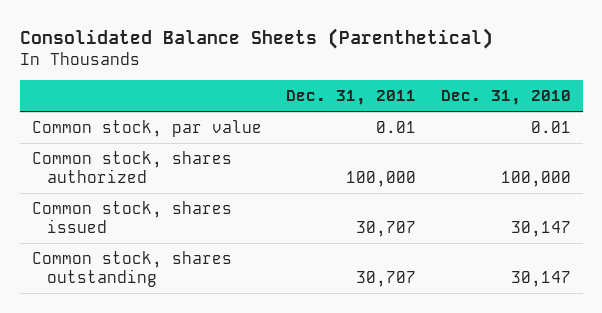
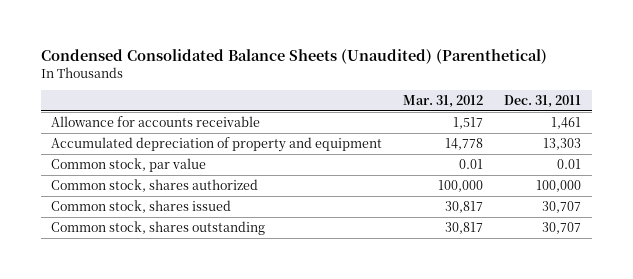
- Consolidated Balance Sheets (Parenthetical)
+ Condensed Consolidated Balance Sheets (Unaudited) (Parenthetical)
- | Dec. 31, 2011 | Dec. 31, 2010
+ | Mar. 31, 2012 | Dec. 31, 2011
+ Allowance for accounts receivable | 1,517 | 1,461
+ Accumulated depreciation of property and equipment | 14,778 | 13,303

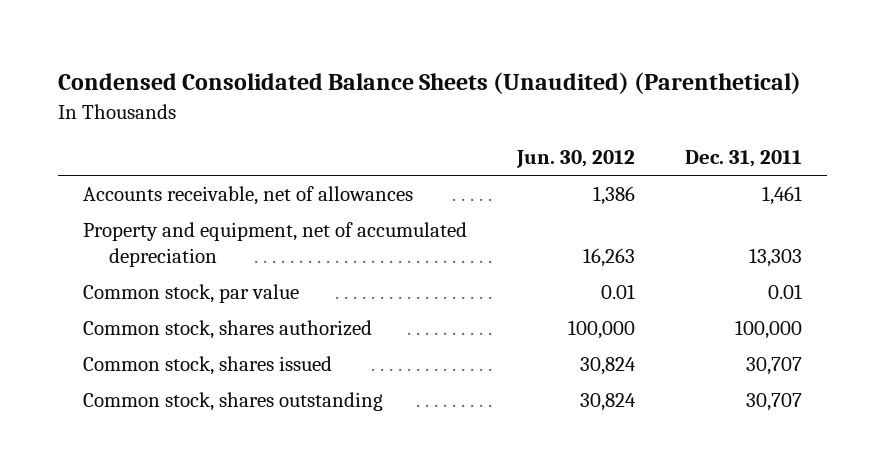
- | Mar. 31, 2012 | Dec. 31, 2011
+ | Jun. 30, 2012 | Dec. 31, 2011
- Allowance for accounts receivable | 1,517 | 1,461
- Accumulated depreciation of property and equipment | 14,778 | 13,303
+ Accounts receivable, net of allowances | 1,386 | 1,461
+ Property and equipment, net of accumulated depreciation | 16,263 | 13,303

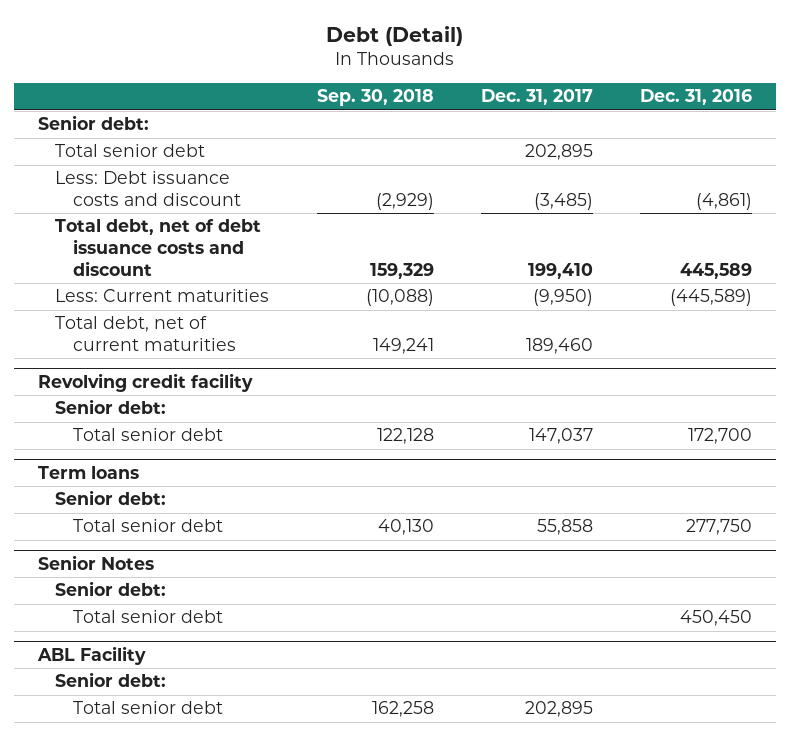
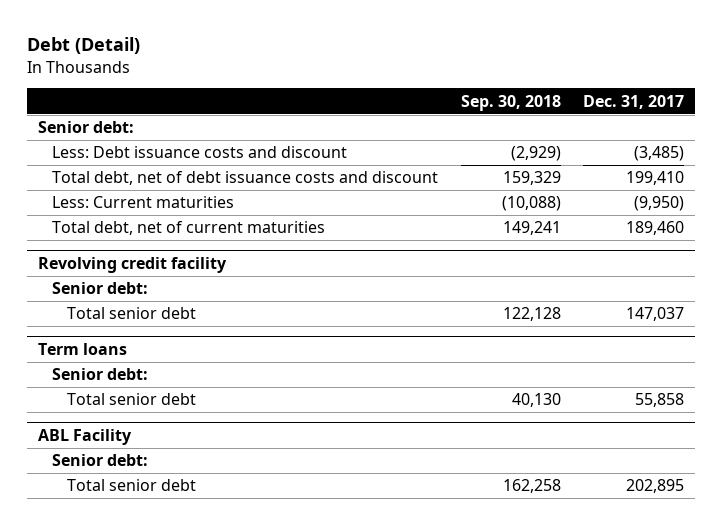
- | Sep. 30, 2018 | Dec. 31, 2017 | Dec. 31, 2016
+ | Sep. 30, 2018 | Dec. 31, 2017
- Total senior debt | | 202,895 |
- Senior Notes
- Senior debt:
- Total senior debt | | | 450,450

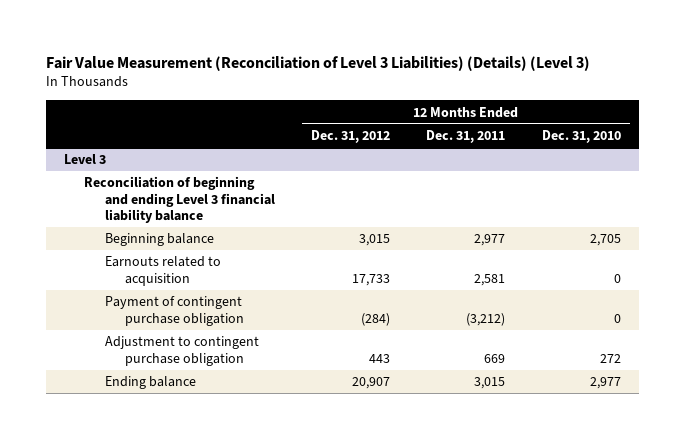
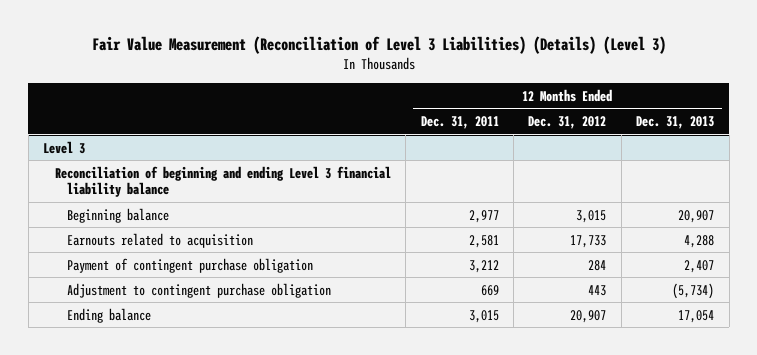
- | 12 Months Ended Dec. 31, 2012 | 12 Months Ended Dec. 31, 2011 | 12 Months Ended Dec. 31, 2010
+ | 12 Months Ended Dec. 31, 2011 | 12 Months Ended Dec. 31, 2012 | 12 Months Ended Dec. 31, 2013
@ Level 3
- Payment of contingent purchase obligation | (284) | (3,212) | 0
+ Payment of contingent purchase obligation | 3,212 | 284 | 2,407

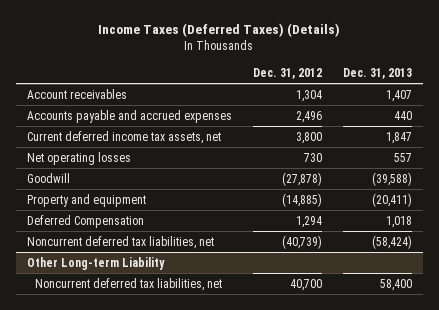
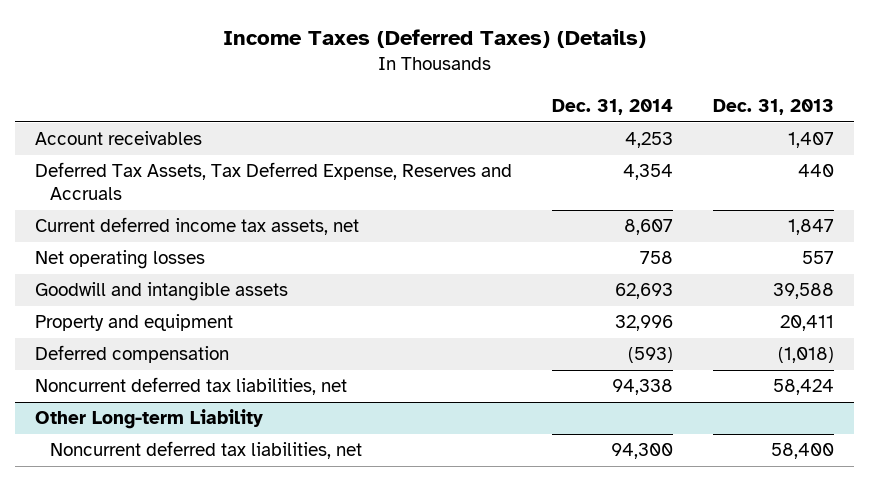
- | Dec. 31, 2012 | Dec. 31, 2013
+ | Dec. 31, 2014 | Dec. 31, 2013
- Accounts payable and accrued expenses | 2,496 | 440
+ Deferred Tax Assets, Tax Deferred Expense, Reserves and Accruals | 4,354 | 440
- Goodwill | (27,878) | (39,588)
- Property and equipment | (14,885) | (20,411)
- Deferred Compensation | 1,294 | 1,018
- Noncurrent deferred tax liabilities, net | (40,739) | (58,424)
+ Goodwill and intangible assets | 62,693 | 39,588
+ Property and equipment | 32,996 | 20,411
+ Deferred compensation | (593) | (1,018)
+ Noncurrent deferred tax liabilities, net | 94,338 | 58,424

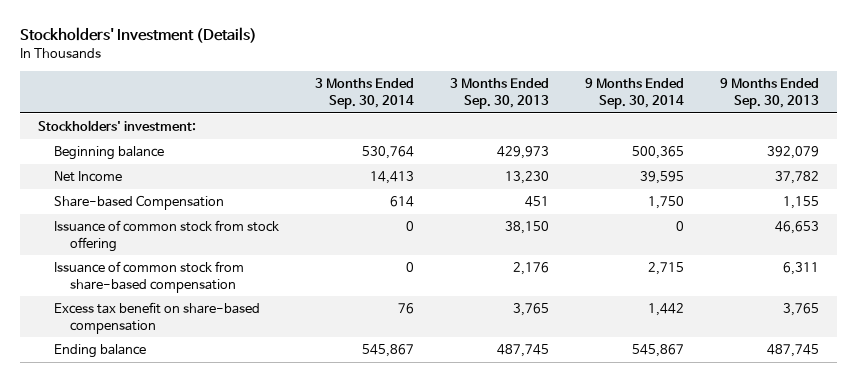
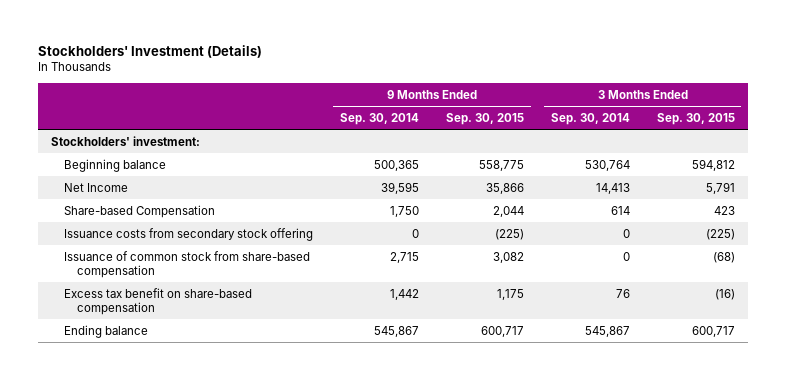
- | 3 Months Ended Sep. 30, 2014 | 3 Months Ended Sep. 30, 2013 | 9 Months Ended Sep. 30, 2014 | 9 Months Ended Sep. 30, 2013
+ | 9 Months Ended Sep. 30, 2014 | 9 Months Ended Sep. 30, 2015 | 3 Months Ended Sep. 30, 2014 | 3 Months Ended Sep. 30, 2015
- Issuance of common stock from stock offering | 0 | 38,150 | 0 | 46,653
+ Issuance costs from secondary stock offering | 0 | (225) | 0 | (225)

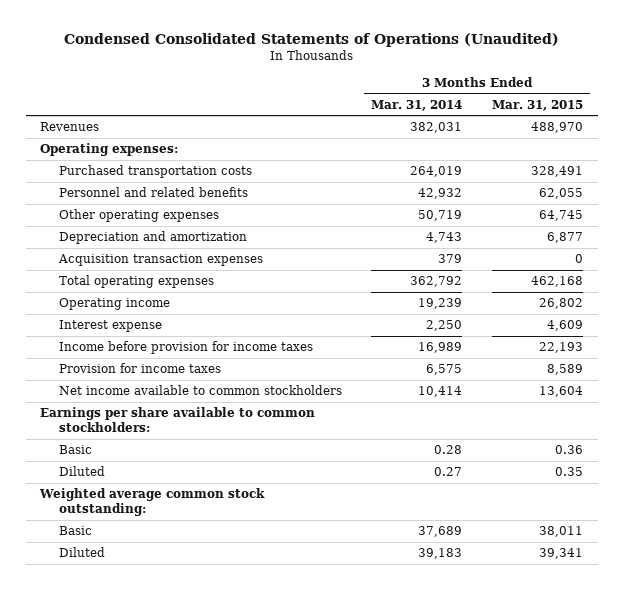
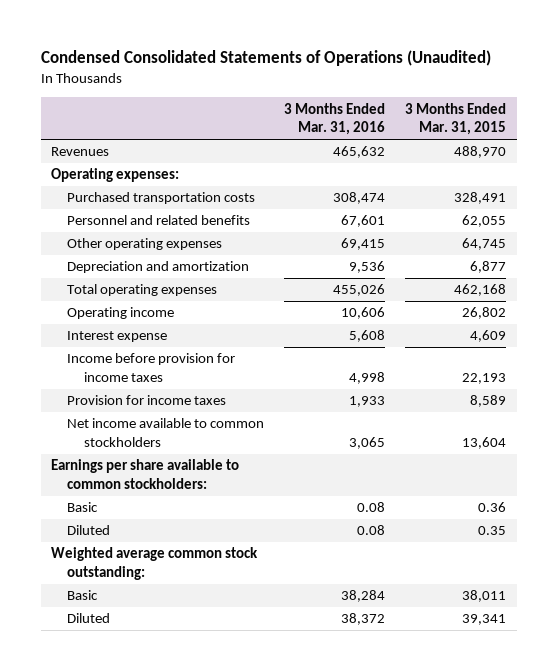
- | 3 Months Ended Mar. 31, 2014 | 3 Months Ended Mar. 31, 2015
+ | 3 Months Ended Mar. 31, 2016 | 3 Months Ended Mar. 31, 2015
- Acquisition transaction expenses | 379 | 0

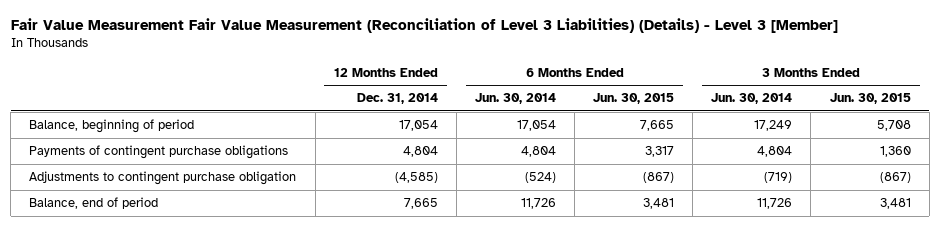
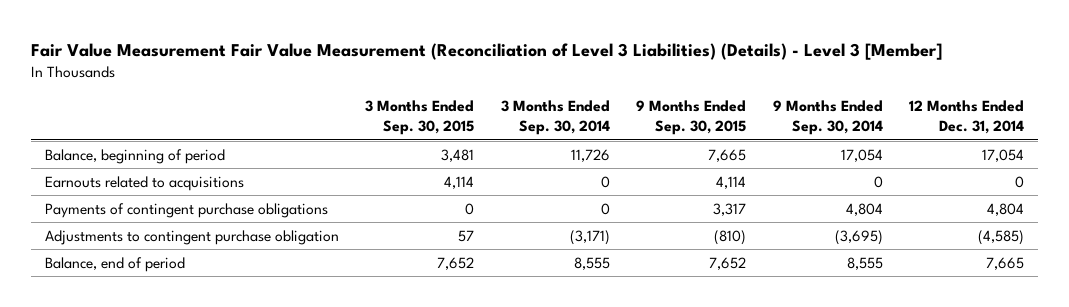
- | 12 Months Ended Dec. 31, 2014 | 6 Months Ended Jun. 30, 2014 | 6 Months Ended Jun. 30, 2015 | 3 Months Ended Jun. 30, 2014 | 3 Months Ended Jun. 30, 2015
+ | 3 Months Ended Sep. 30, 2015 | 3 Months Ended Sep. 30, 2014 | 9 Months Ended Sep. 30, 2015 | 9 Months Ended Sep. 30, 2014 | 12 Months Ended Dec. 31, 2014
+ Earnouts related to acquisitions | 4,114 | 0 | 4,114 | 0 | 0

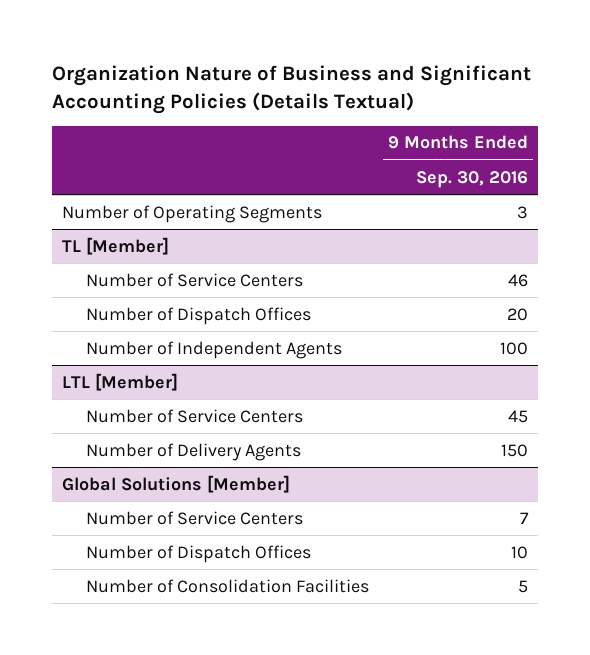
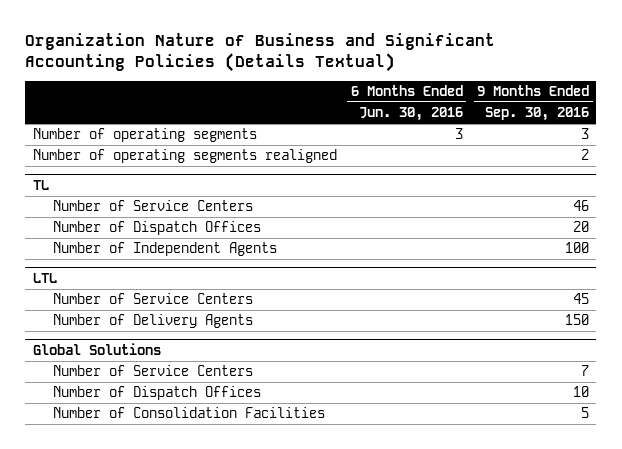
- | 9 Months Ended Sep. 30, 2016
+ | 6 Months Ended Jun. 30, 2016 | 9 Months Ended Sep. 30, 2016
- Number of Operating Segments | 3
- TL [Member]
+ Number of operating segments | 3 | 3
+ Number of operating segments realigned | | 2
+ TL
- LTL [Member]
+ LTL
- Global Solutions [Member]
+ Global Solutions

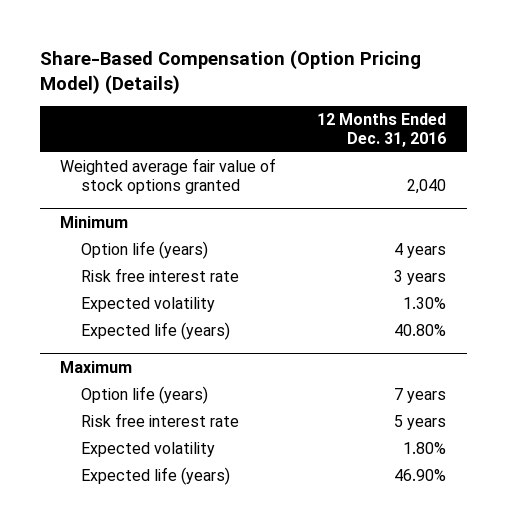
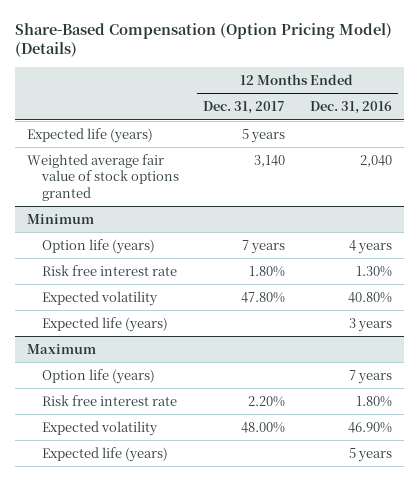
- | 12 Months Ended Dec. 31, 2016
+ | 12 Months Ended Dec. 31, 2017 | 12 Months Ended Dec. 31, 2016
+ Expected life (years) | 5 years |
@ Minimum
- Risk free interest rate | 3 years
- Expected volatility | 1.30%
- Expected life (years) | 40.80%
+ Risk free interest rate | 1.80% | 1.30%
+ Expected volatility | 47.80% | 40.80%
+ Expected life (years) | | 3 years
@ Maximum
- Risk free interest rate | 5 years
- Expected volatility | 1.80%
- Expected life (years) | 46.90%
+ Risk free interest rate | 2.20% | 1.80%
+ Expected volatility | 48.00% | 46.90%
+ Expected life (years) | | 5 years

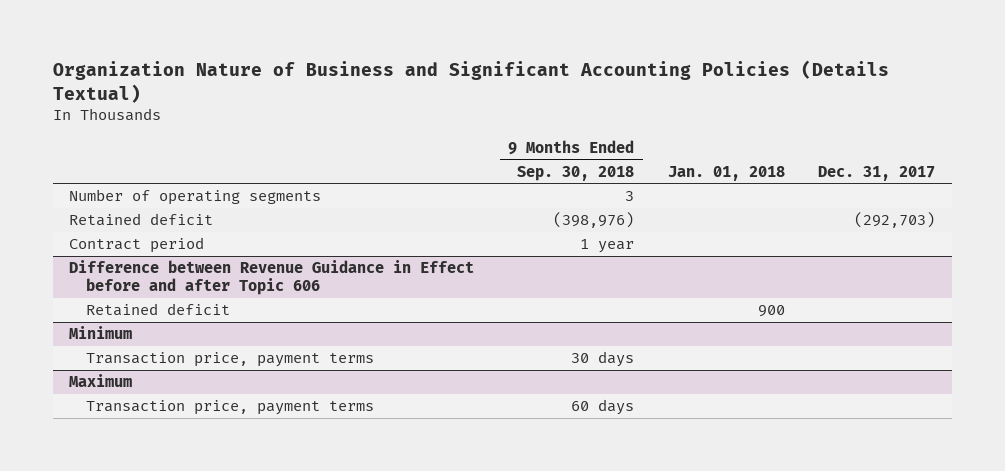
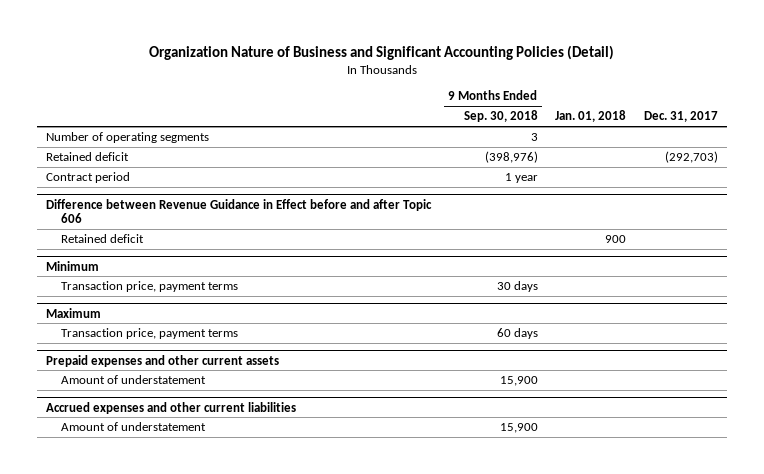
- Organization Nature of Business and Significant Accounting Policies (Details Textual)
+ Organization Nature of Business and Significant Accounting Policies (Detail)
+ Prepaid expenses and other current assets
+ Amount of understatement | 15,900 | |
+ Accrued expenses and other current liabilities
+ Amount of understatement | 15,900 | |

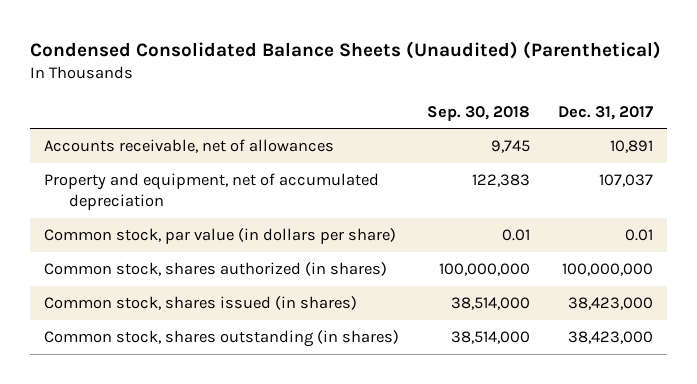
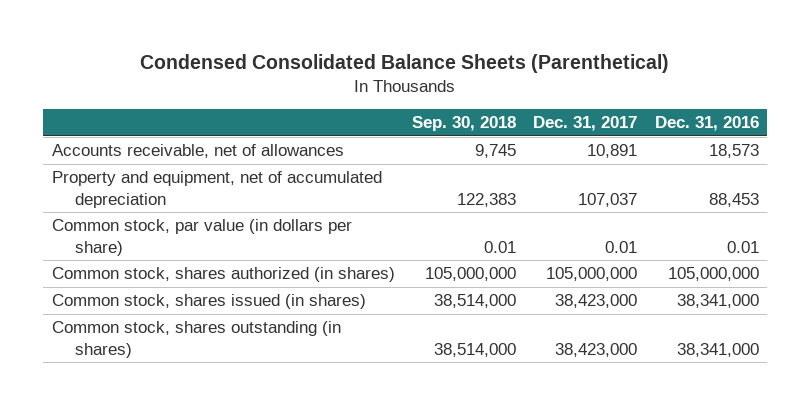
- Condensed Consolidated Balance Sheets (Unaudited) (Parenthetical)
+ Condensed Consolidated Balance Sheets (Parenthetical)
- | Sep. 30, 2018 | Dec. 31, 2017
+ | Sep. 30, 2018 | Dec. 31, 2017 | Dec. 31, 2016
- Common stock, shares authorized (in shares) | 100,000,000 | 100,000,000
+ Common stock, shares authorized (in shares) | 105,000,000 | 105,000,000 | 105,000,000

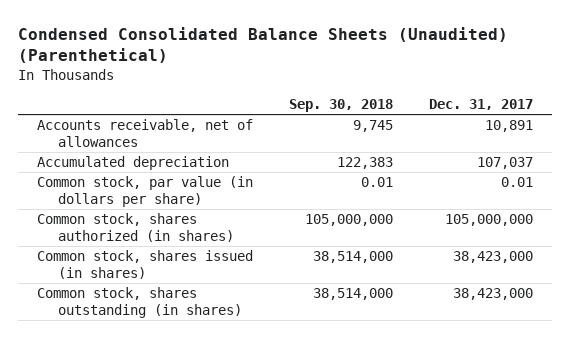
- Condensed Consolidated Balance Sheets (Parenthetical)
+ Condensed Consolidated Balance Sheets (Unaudited) (Parenthetical)
- | Sep. 30, 2018 | Dec. 31, 2017 | Dec. 31, 2016
+ | Sep. 30, 2018 | Dec. 31, 2017
- Property and equipment, net of accumulated depreciation | 122,383 | 107,037 | 88,453
+ Accumulated depreciation | 122,383 | 107,037

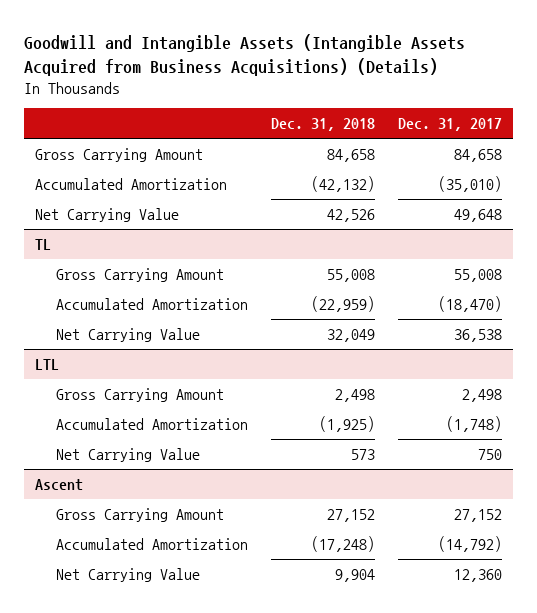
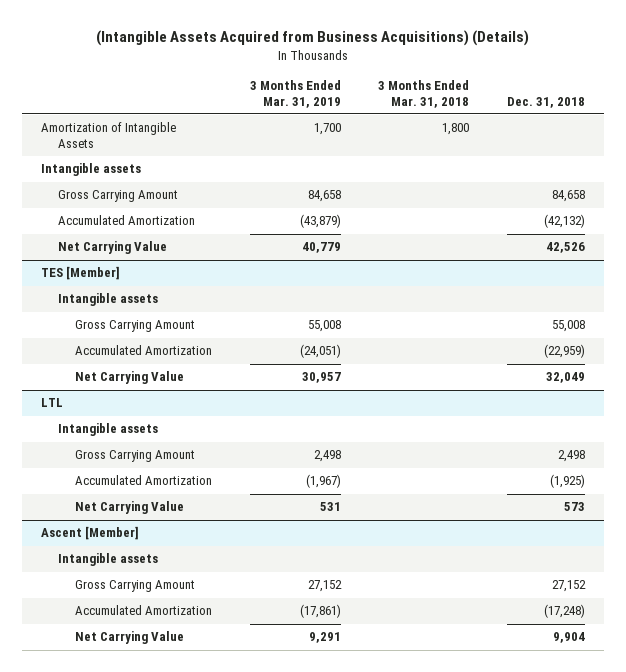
- Goodwill and Intangible Assets (Intangible Assets Acquired from Business Acquisitions) (Details)
+ (Intangible Assets Acquired from Business Acquisitions) (Details)
- | Dec. 31, 2018 | Dec. 31, 2017
+ | 3 Months Ended Mar. 31, 2019 | 3 Months Ended Mar. 31, 2018 | Dec. 31, 2018
+ Amortization of Intangible Assets | 1,700 | 1,800 |
+ Intangible assets
- TL
+ TES [Member]
+ Intangible assets
@ LTL
+ Intangible assets
- Ascent
+ Ascent [Member]
+ Intangible assets

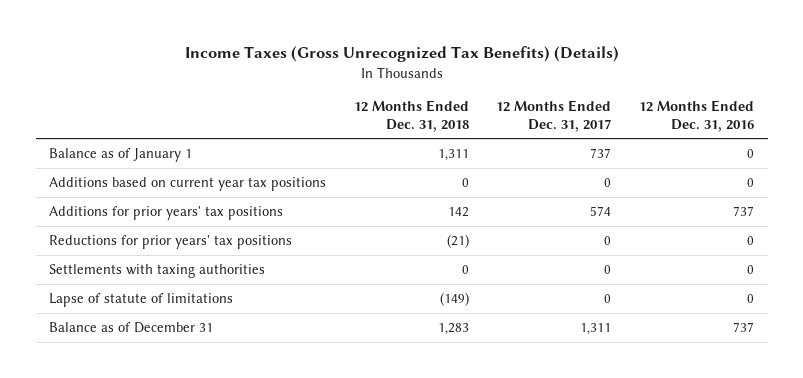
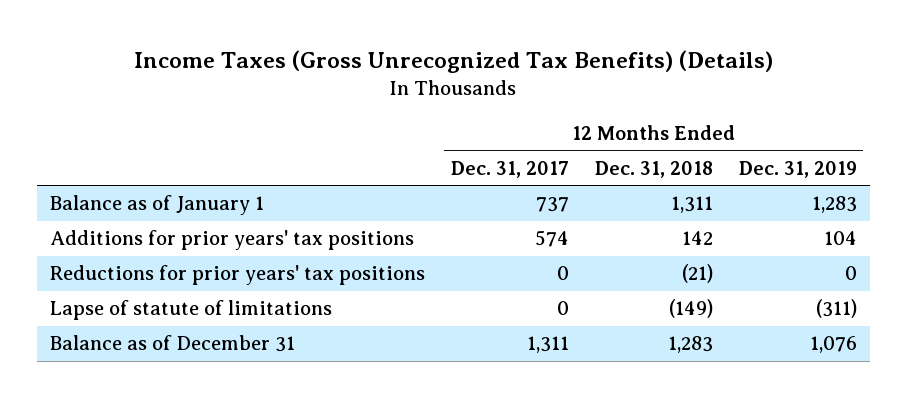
- | 12 Months Ended Dec. 31, 2018 | 12 Months Ended Dec. 31, 2017 | 12 Months Ended Dec. 31, 2016
+ | 12 Months Ended Dec. 31, 2017 | 12 Months Ended Dec. 31, 2018 | 12 Months Ended Dec. 31, 2019
- Additions based on current year tax positions | 0 | 0 | 0
- Settlements with taxing authorities | 0 | 0 | 0

